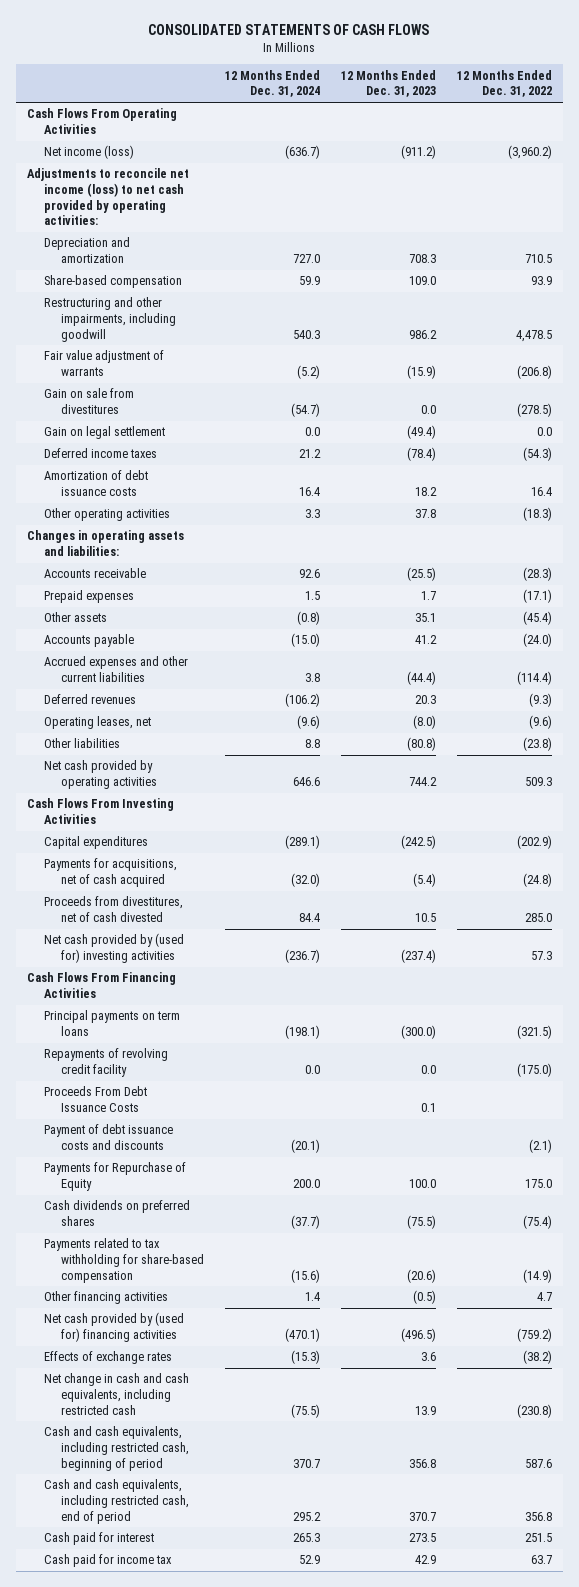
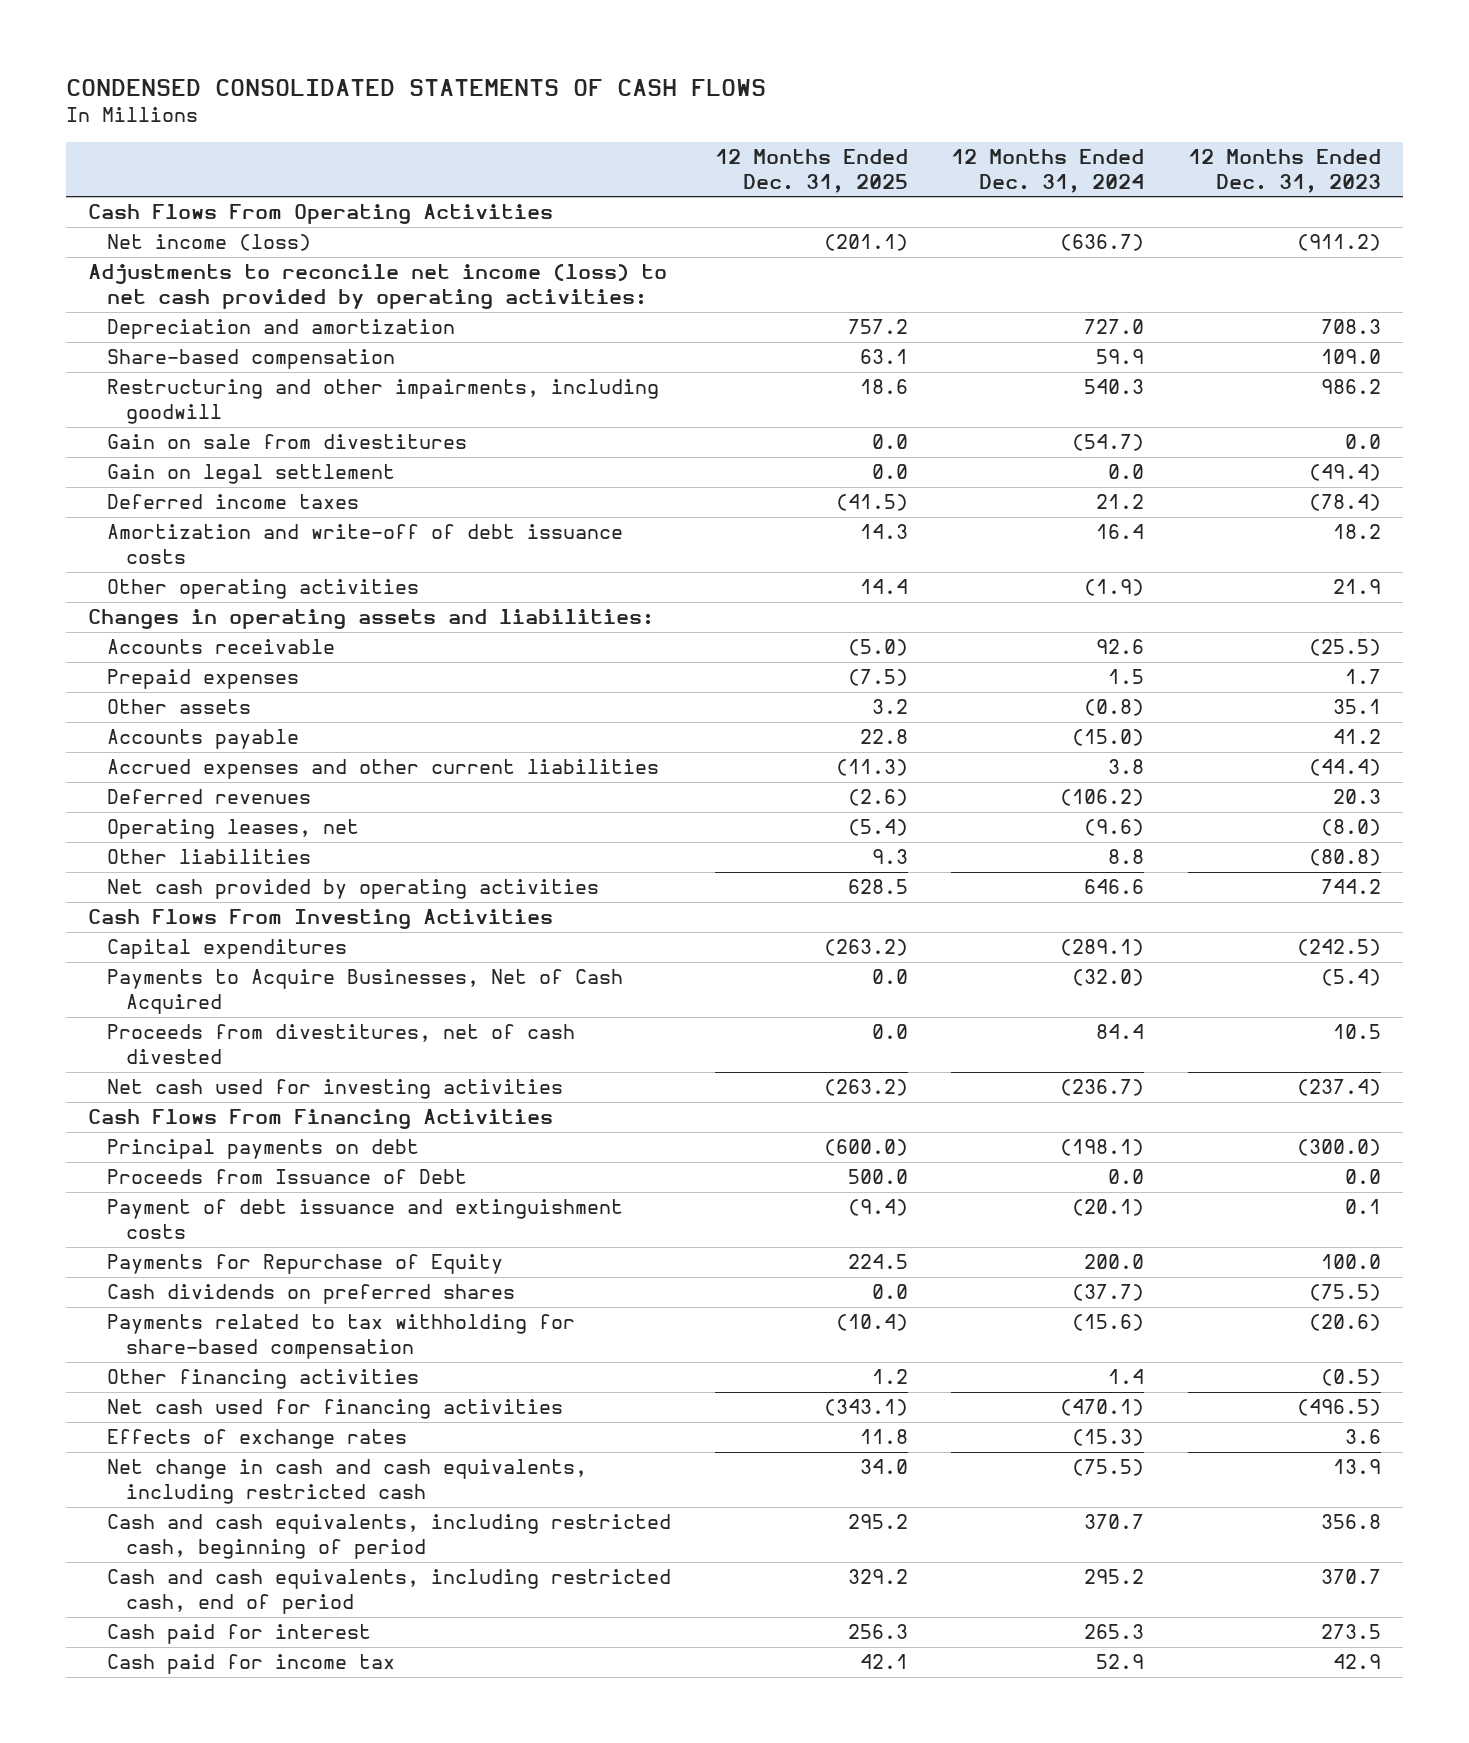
- CONSOLIDATED STATEMENTS OF CASH FLOWS
+ CONDENSED CONSOLIDATED STATEMENTS OF CASH FLOWS
- | 12 Months Ended Dec. 31, 2024 | 12 Months Ended Dec. 31, 2023 | 12 Months Ended Dec. 31, 2022
+ | 12 Months Ended Dec. 31, 2025 | 12 Months Ended Dec. 31, 2024 | 12 Months Ended Dec. 31, 2023
- Fair value adjustment of warrants | (5.2) | (15.9) | (206.8)
- Amortization of debt issuance costs | 16.4 | 18.2 | 16.4
- Other operating activities | 3.3 | 37.8 | (18.3)
+ Amortization and write-off of debt issuance costs | 14.3 | 16.4 | 18.2
+ Other operating activities | 14.4 | (1.9) | 21.9
- Payments for acquisitions, net of cash acquired | (32.0) | (5.4) | (24.8)
+ Payments to Acquire Businesses, Net of Cash Acquired | 0.0 | (32.0) | (5.4)
- Net cash provided by (used for) investing activities | (236.7) | (237.4) | 57.3
+ Net cash used for investing activities | (263.2) | (236.7) | (237.4)
- Principal payments on term loans | (198.1) | (300.0) | (321.5)
- Repayments of revolving credit facility | 0.0 | 0.0 | (175.0)
- Proceeds From Debt Issuance Costs | | 0.1 |
- Payment of debt issuance costs and discounts | (20.1) | | (2.1)
+ Principal payments on debt | (600.0) | (198.1) | (300.0)
+ Proceeds from Issuance of Debt | 500.0 | 0.0 | 0.0
+ Payment of debt issuance and extinguishment costs | (9.4) | (20.1) | 0.1
- Net cash provided by (used for) financing activities | (470.1) | (496.5) | (759.2)
+ Net cash used for financing activities | (343.1) | (470.1) | (496.5)

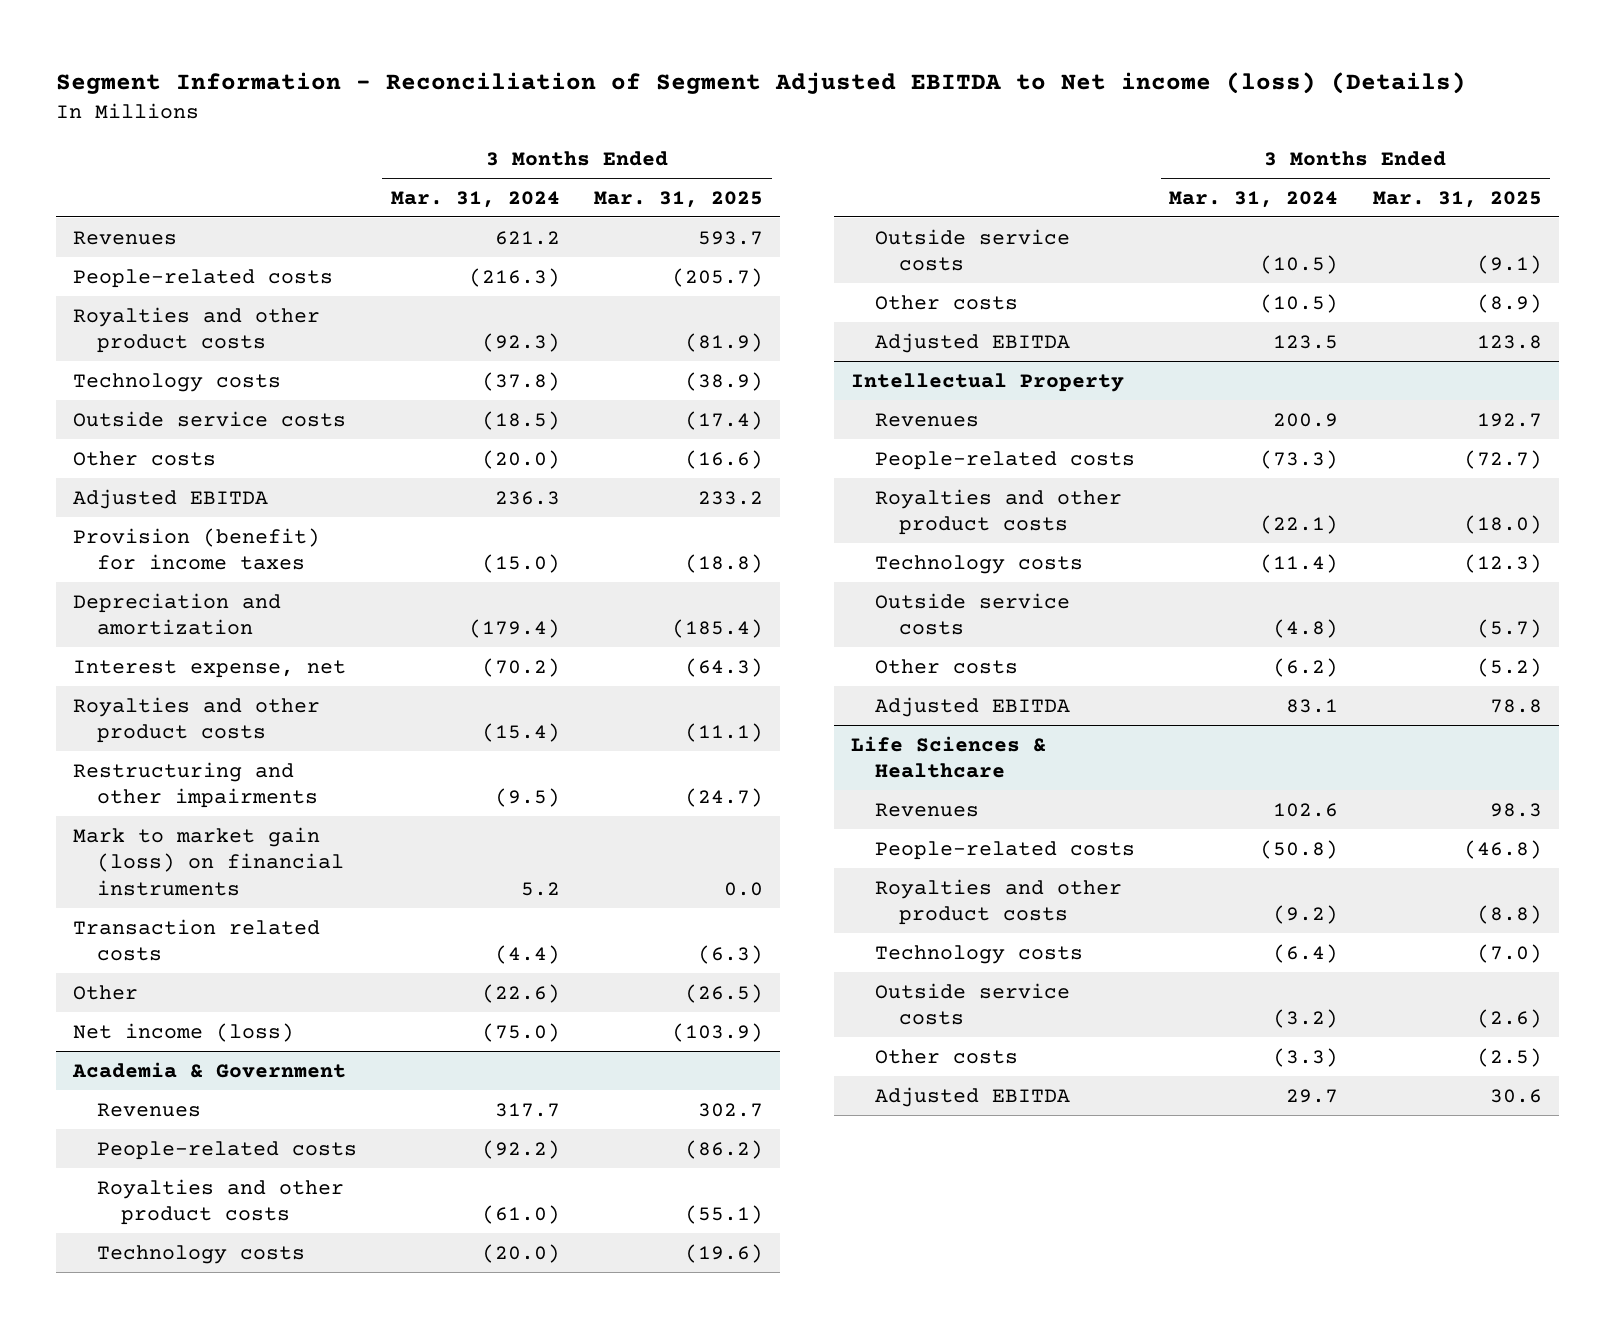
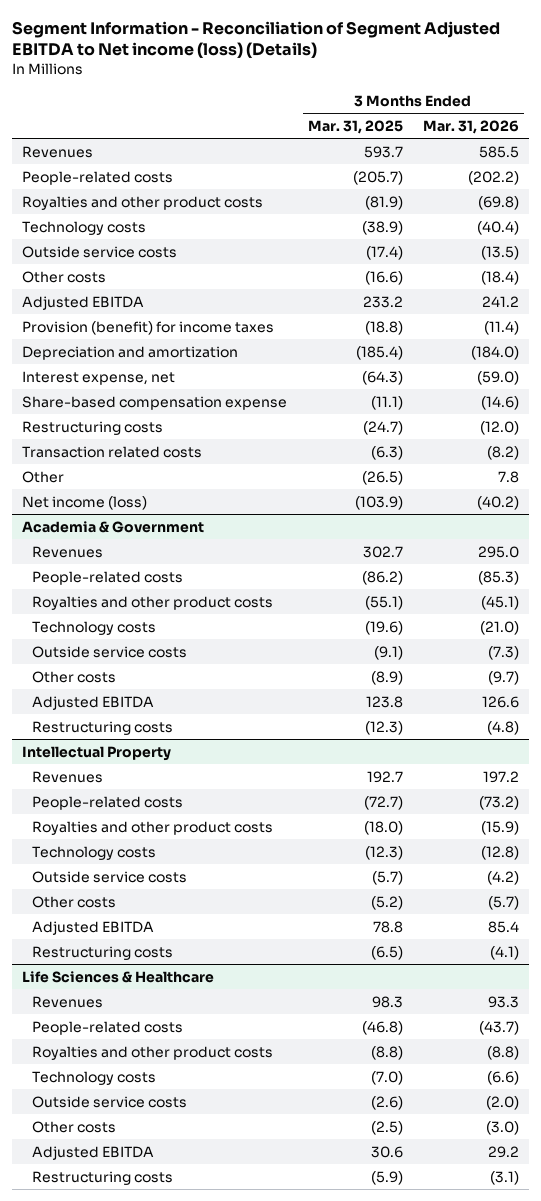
- | 3 Months Ended Mar. 31, 2024 | 3 Months Ended Mar. 31, 2025
+ | 3 Months Ended Mar. 31, 2025 | 3 Months Ended Mar. 31, 2026
- Royalties and other product costs | (15.4) | (11.1)
- Restructuring and other impairments | (9.5) | (24.7)
- Mark to market gain (loss) on financial instruments | 5.2 | 0.0
+ Share-based compensation expense | (11.1) | (14.6)
+ Restructuring costs | (24.7) | (12.0)
@ Academia & Government
+ Restructuring costs | (12.3) | (4.8)
@ Intellectual Property
+ Restructuring costs | (6.5) | (4.1)
@ Life Sciences & Healthcare
+ Restructuring costs | (5.9) | (3.1)

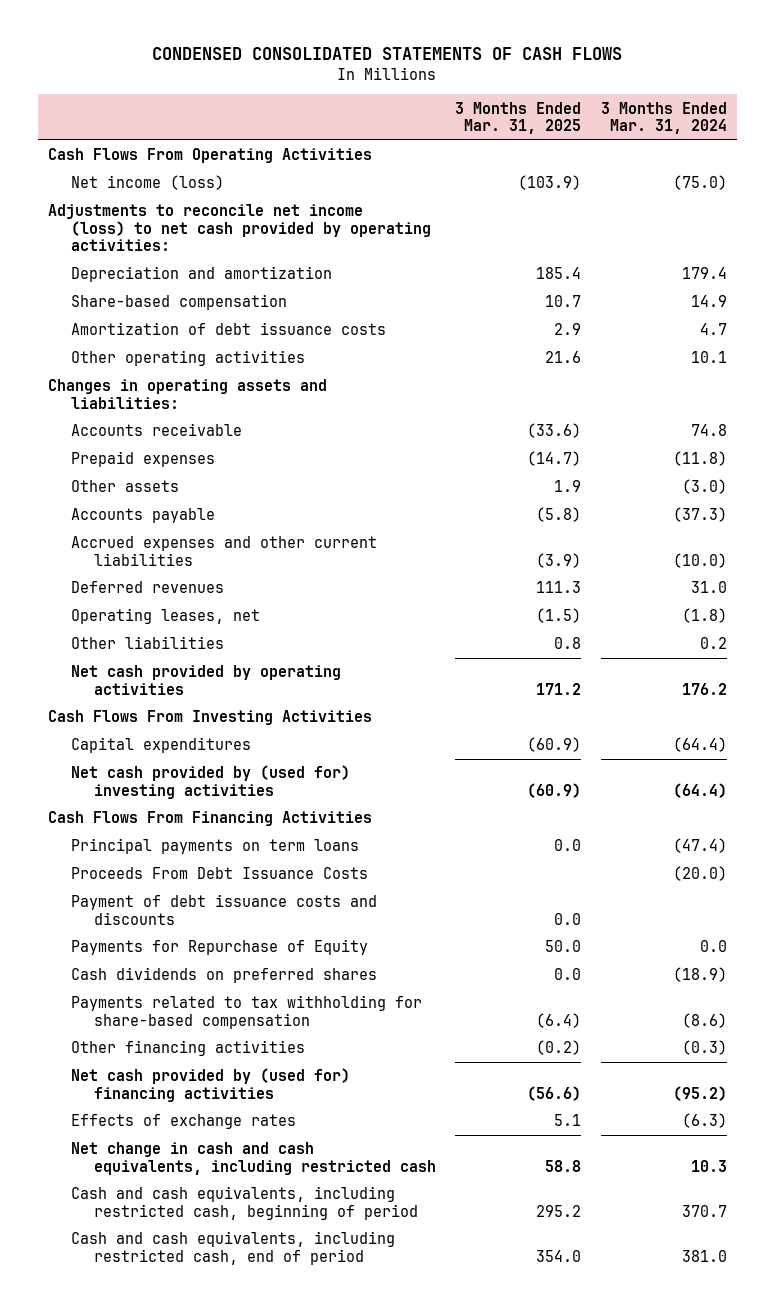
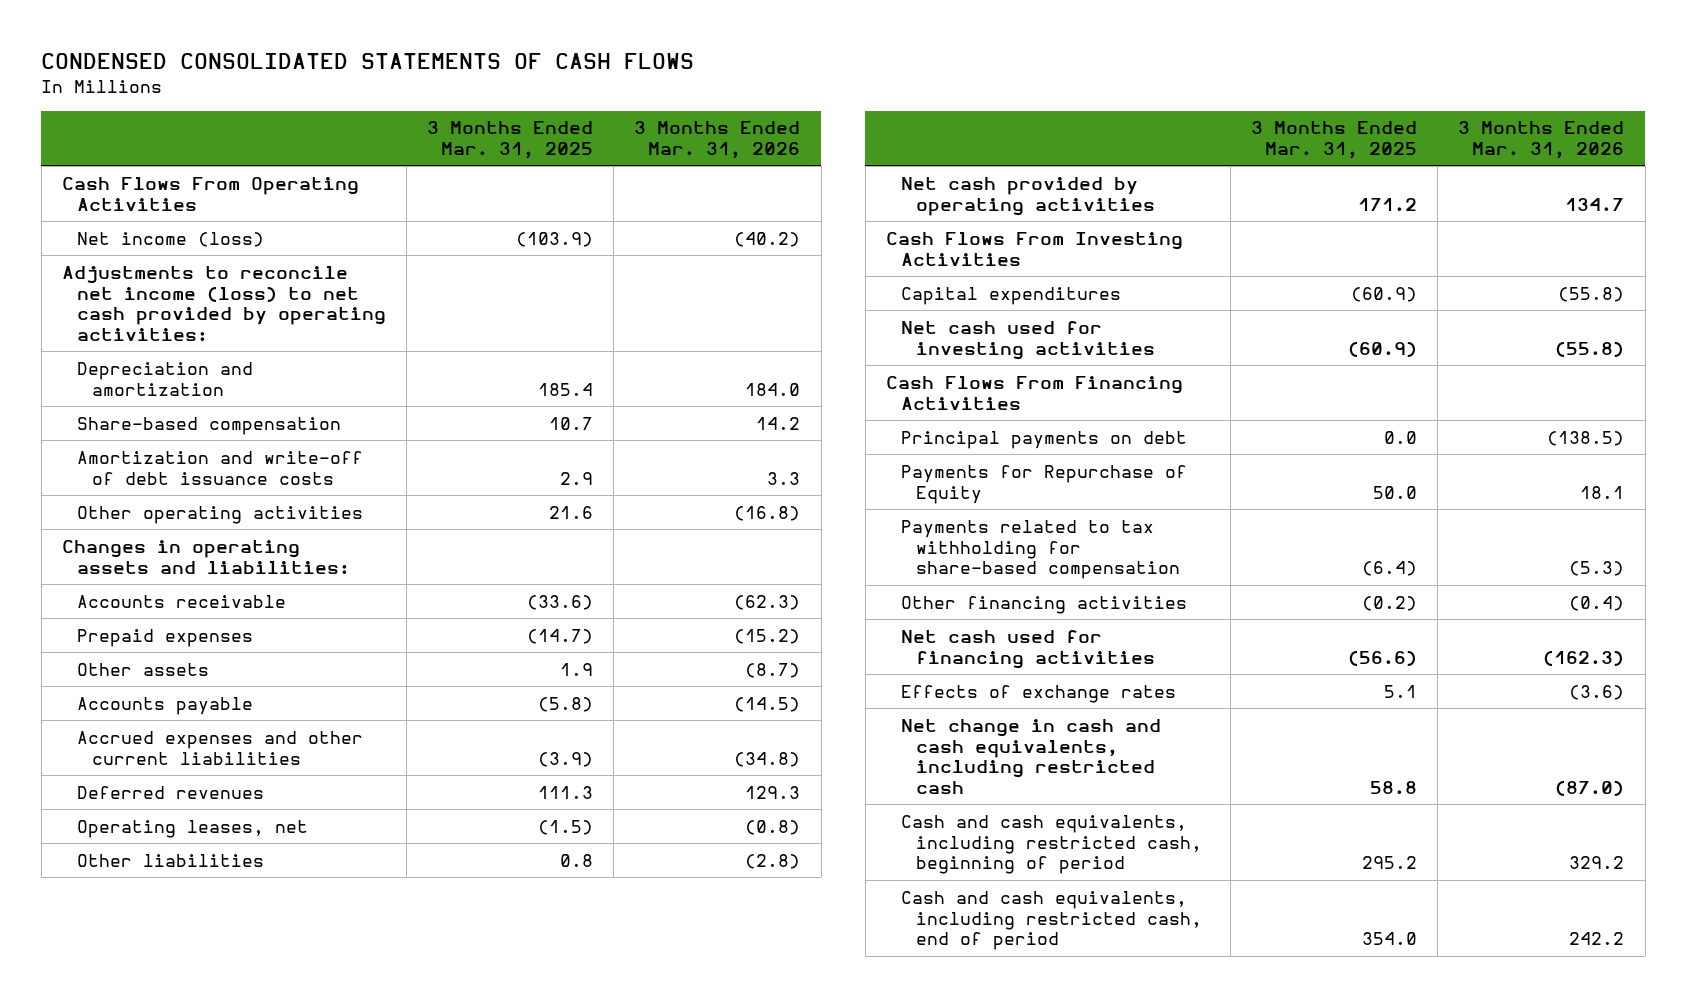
- | 3 Months Ended Mar. 31, 2025 | 3 Months Ended Mar. 31, 2024
+ | 3 Months Ended Mar. 31, 2025 | 3 Months Ended Mar. 31, 2026
- Amortization of debt issuance costs | 2.9 | 4.7
+ Amortization and write-off of debt issuance costs | 2.9 | 3.3
- Net cash provided by (used for) investing activities | (60.9) | (64.4)
+ Net cash used for investing activities | (60.9) | (55.8)
- Principal payments on term loans | 0.0 | (47.4)
- Proceeds From Debt Issuance Costs | | (20.0)
- Payment of debt issuance costs and discounts | 0.0 |
+ Principal payments on debt | 0.0 | (138.5)
- Cash dividends on preferred shares | 0.0 | (18.9)
- Net cash provided by (used for) financing activities | (56.6) | (95.2)
+ Net cash used for financing activities | (56.6) | (162.3)

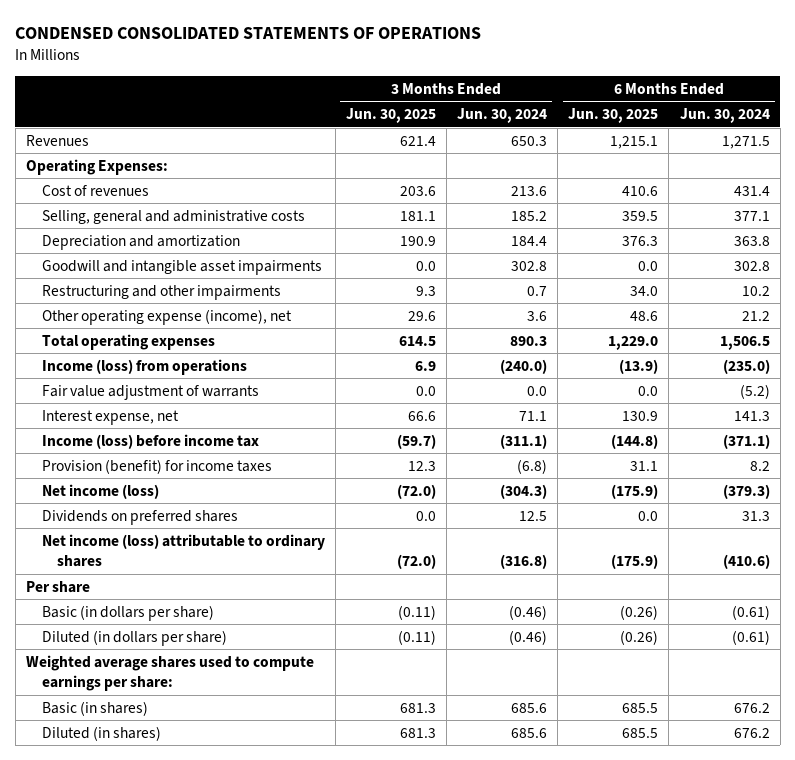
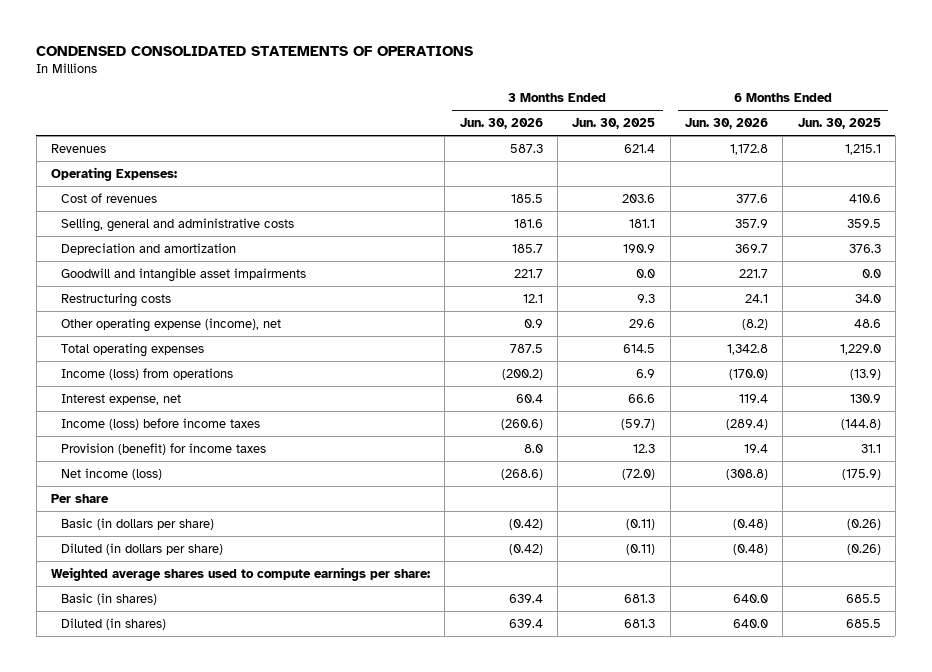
- | 3 Months Ended Jun. 30, 2025 | 3 Months Ended Jun. 30, 2024 | 6 Months Ended Jun. 30, 2025 | 6 Months Ended Jun. 30, 2024
+ | 3 Months Ended Jun. 30, 2026 | 3 Months Ended Jun. 30, 2025 | 6 Months Ended Jun. 30, 2026 | 6 Months Ended Jun. 30, 2025
- Restructuring and other impairments | 9.3 | 0.7 | 34.0 | 10.2
+ Restructuring costs | 12.1 | 9.3 | 24.1 | 34.0
- Fair value adjustment of warrants | 0.0 | 0.0 | 0.0 | (5.2)
- Income (loss) before income tax | (59.7) | (311.1) | (144.8) | (371.1)
+ Income (loss) before income taxes | (260.6) | (59.7) | (289.4) | (144.8)
- Dividends on preferred shares | 0.0 | 12.5 | 0.0 | 31.3
- Net income (loss) attributable to ordinary shares | (72.0) | (316.8) | (175.9) | (410.6)

